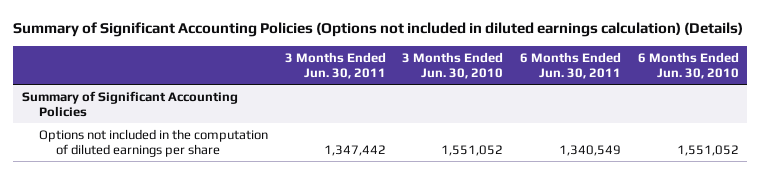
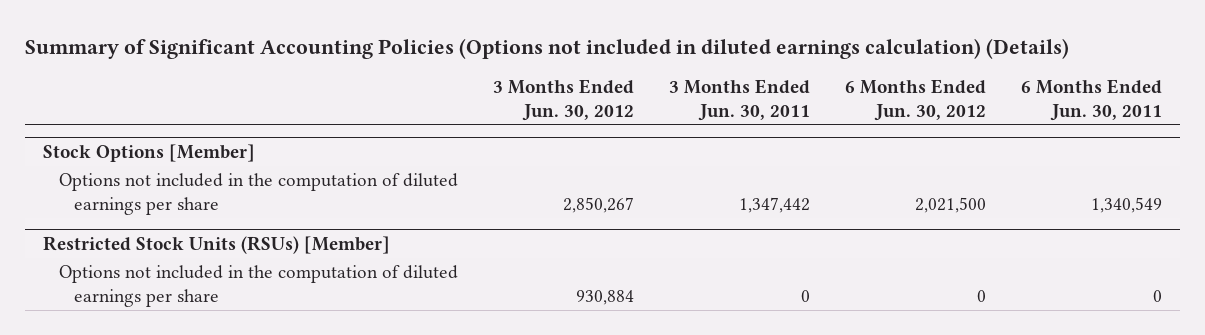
- | 3 Months Ended Jun. 30, 2011 | 3 Months Ended Jun. 30, 2010 | 6 Months Ended Jun. 30, 2011 | 6 Months Ended Jun. 30, 2010
+ | 3 Months Ended Jun. 30, 2012 | 3 Months Ended Jun. 30, 2011 | 6 Months Ended Jun. 30, 2012 | 6 Months Ended Jun. 30, 2011
- Summary of Significant Accounting Policies
+ Stock Options [Member]
+ Restricted Stock Units (RSUs) [Member]
+ Options not included in the computation of diluted earnings per share | 930,884 | 0 | 0 | 0

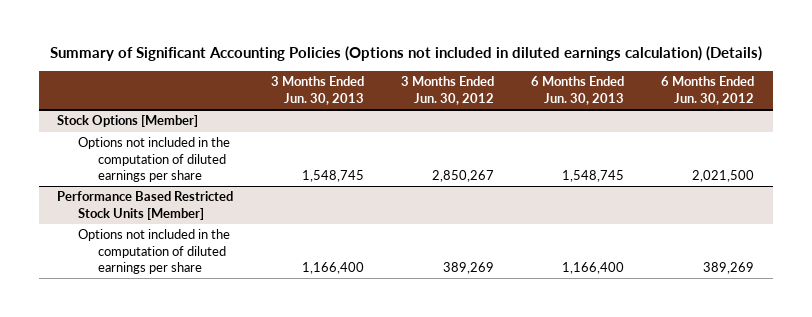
- | 3 Months Ended Jun. 30, 2012 | 3 Months Ended Jun. 30, 2011 | 6 Months Ended Jun. 30, 2012 | 6 Months Ended Jun. 30, 2011
+ | 3 Months Ended Jun. 30, 2013 | 3 Months Ended Jun. 30, 2012 | 6 Months Ended Jun. 30, 2013 | 6 Months Ended Jun. 30, 2012
- Restricted Stock Units (RSUs) [Member]
- Options not included in the computation of diluted earnings per share | 930,884 | 0 | 0 | 0
+ Performance Based Restricted Stock Units [Member]
+ Options not included in the computation of diluted earnings per share | 1,166,400 | 389,269 | 1,166,400 | 389,269

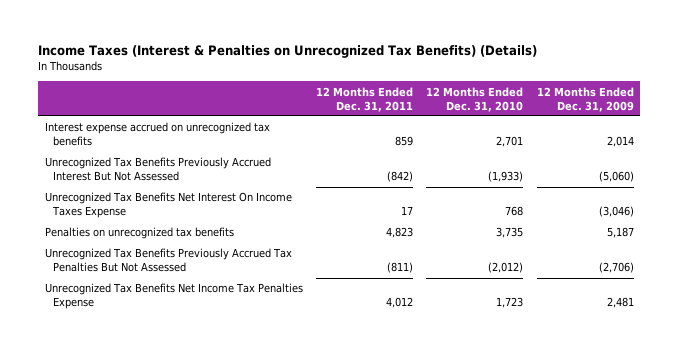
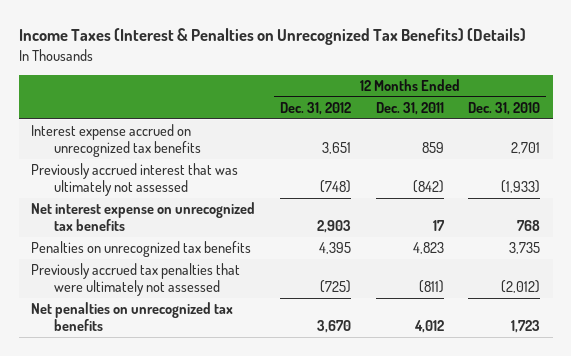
- | 12 Months Ended Dec. 31, 2011 | 12 Months Ended Dec. 31, 2010 | 12 Months Ended Dec. 31, 2009
+ | 12 Months Ended Dec. 31, 2012 | 12 Months Ended Dec. 31, 2011 | 12 Months Ended Dec. 31, 2010
- Unrecognized Tax Benefits Previously Accrued Interest But Not Assessed | (842) | (1,933) | (5,060)
- Unrecognized Tax Benefits Net Interest On Income Taxes Expense | 17 | 768 | (3,046)
+ Previously accrued interest that was ultimately not assessed | (748) | (842) | (1,933)
+ Net interest expense on unrecognized tax benefits | 2,903 | 17 | 768
- Unrecognized Tax Benefits Previously Accrued Tax Penalties But Not Assessed | (811) | (2,012) | (2,706)
- Unrecognized Tax Benefits Net Income Tax Penalties Expense | 4,012 | 1,723 | 2,481
+ Previously accrued tax penalties that were ultimately not assessed | (725) | (811) | (2,012)
+ Net penalties on unrecognized tax benefits | 3,670 | 4,012 | 1,723

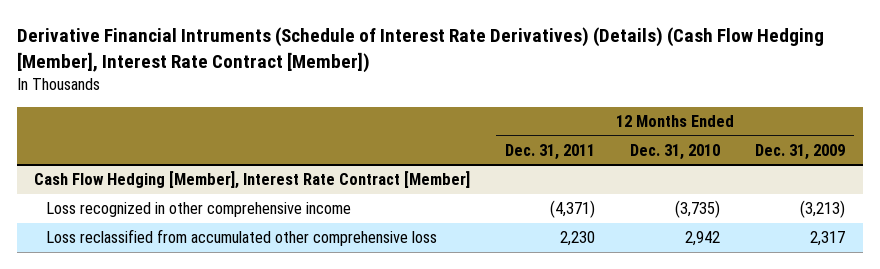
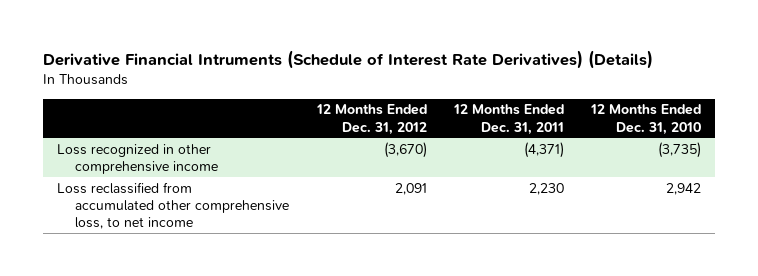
- Derivative Financial Intruments (Schedule of Interest Rate Derivatives) (Details) (Cash Flow Hedging [Member], Interest Rate Contract [Member])
+ Derivative Financial Intruments (Schedule of Interest Rate Derivatives) (Details)
- | 12 Months Ended Dec. 31, 2011 | 12 Months Ended Dec. 31, 2010 | 12 Months Ended Dec. 31, 2009
+ | 12 Months Ended Dec. 31, 2012 | 12 Months Ended Dec. 31, 2011 | 12 Months Ended Dec. 31, 2010
- Cash Flow Hedging [Member], Interest Rate Contract [Member]
- Loss reclassified from accumulated other comprehensive loss | 2,230 | 2,942 | 2,317
+ Loss reclassified from accumulated other comprehensive loss, to net income | 2,091 | 2,230 | 2,942

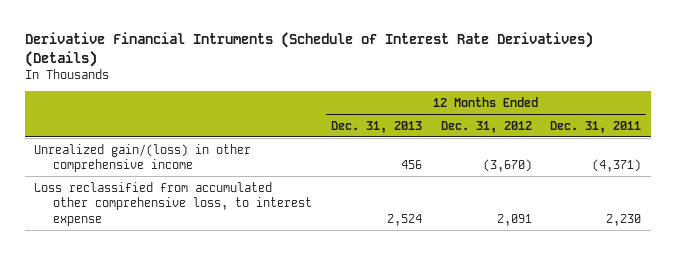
- | 12 Months Ended Dec. 31, 2012 | 12 Months Ended Dec. 31, 2011 | 12 Months Ended Dec. 31, 2010
+ | 12 Months Ended Dec. 31, 2013 | 12 Months Ended Dec. 31, 2012 | 12 Months Ended Dec. 31, 2011
- Loss recognized in other comprehensive income | (3,670) | (4,371) | (3,735)
- Loss reclassified from accumulated other comprehensive loss, to net income | 2,091 | 2,230 | 2,942
+ Unrealized gain/(loss) in other comprehensive income | 456 | (3,670) | (4,371)
+ Loss reclassified from accumulated other comprehensive loss, to interest expense | 2,524 | 2,091 | 2,230

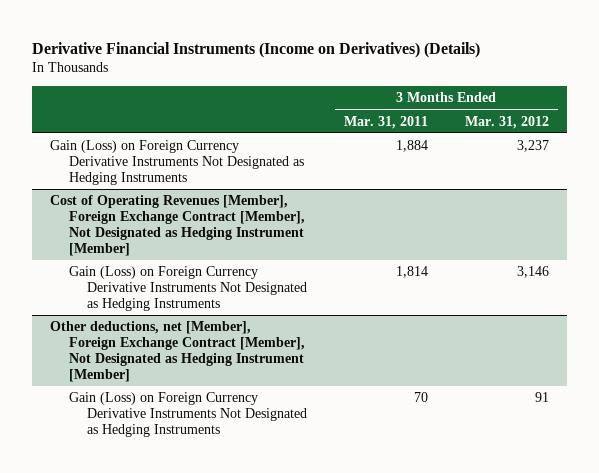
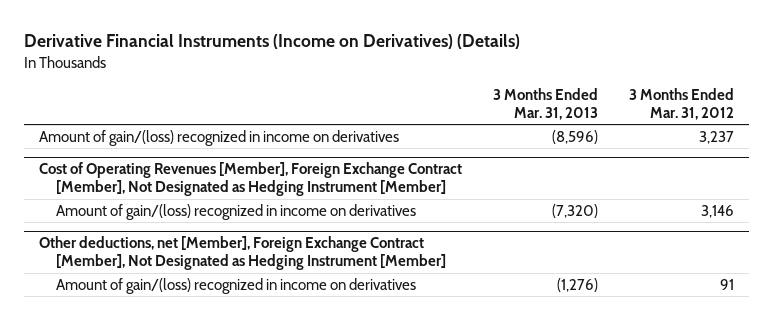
- | 3 Months Ended Mar. 31, 2011 | 3 Months Ended Mar. 31, 2012
+ | 3 Months Ended Mar. 31, 2013 | 3 Months Ended Mar. 31, 2012
- Gain (Loss) on Foreign Currency Derivative Instruments Not Designated as Hedging Instruments | 1,884 | 3,237
+ Amount of gain/(loss) recognized in income on derivatives | (8,596) | 3,237
@ Cost of Operating Revenues [Member], Foreign Exchange Contract [Member], Not Designated as Hedging Instrument [Member]
- Gain (Loss) on Foreign Currency Derivative Instruments Not Designated as Hedging Instruments | 1,814 | 3,146
+ Amount of gain/(loss) recognized in income on derivatives | (7,320) | 3,146
@ Other deductions, net [Member], Foreign Exchange Contract [Member], Not Designated as Hedging Instrument [Member]
- Gain (Loss) on Foreign Currency Derivative Instruments Not Designated as Hedging Instruments | 70 | 91
+ Amount of gain/(loss) recognized in income on derivatives | (1,276) | 91

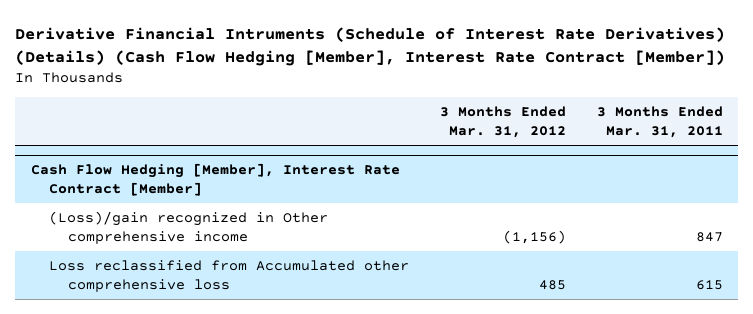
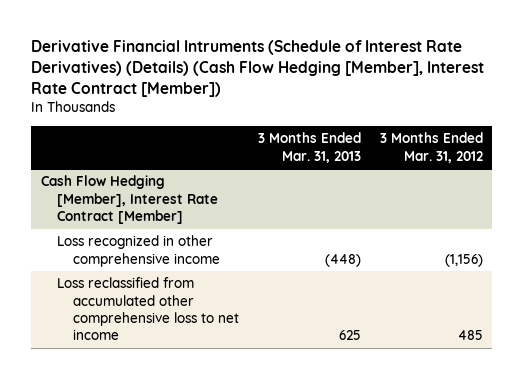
- | 3 Months Ended Mar. 31, 2012 | 3 Months Ended Mar. 31, 2011
+ | 3 Months Ended Mar. 31, 2013 | 3 Months Ended Mar. 31, 2012
@ Cash Flow Hedging [Member], Interest Rate Contract [Member]
- (Loss)/gain recognized in Other comprehensive income | (1,156) | 847
- Loss reclassified from Accumulated other comprehensive loss | 485 | 615
+ Loss recognized in other comprehensive income | (448) | (1,156)
+ Loss reclassified from accumulated other comprehensive loss to net income | 625 | 485

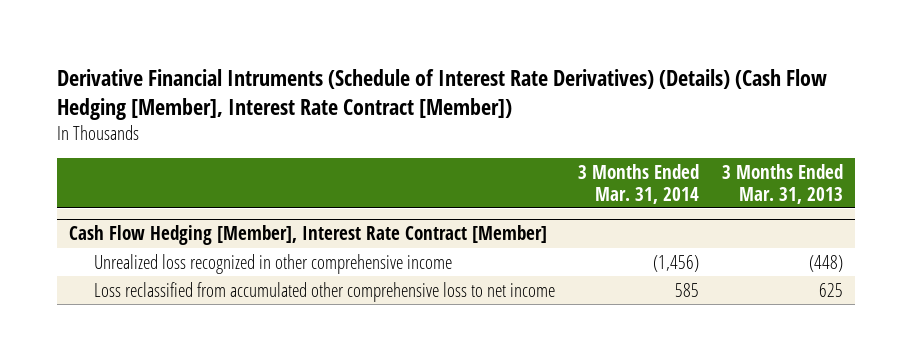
- | 3 Months Ended Mar. 31, 2013 | 3 Months Ended Mar. 31, 2012
+ | 3 Months Ended Mar. 31, 2014 | 3 Months Ended Mar. 31, 2013
@ Cash Flow Hedging [Member], Interest Rate Contract [Member]
- Loss recognized in other comprehensive income | (448) | (1,156)
+ Unrealized loss recognized in other comprehensive income | (1,456) | (448)

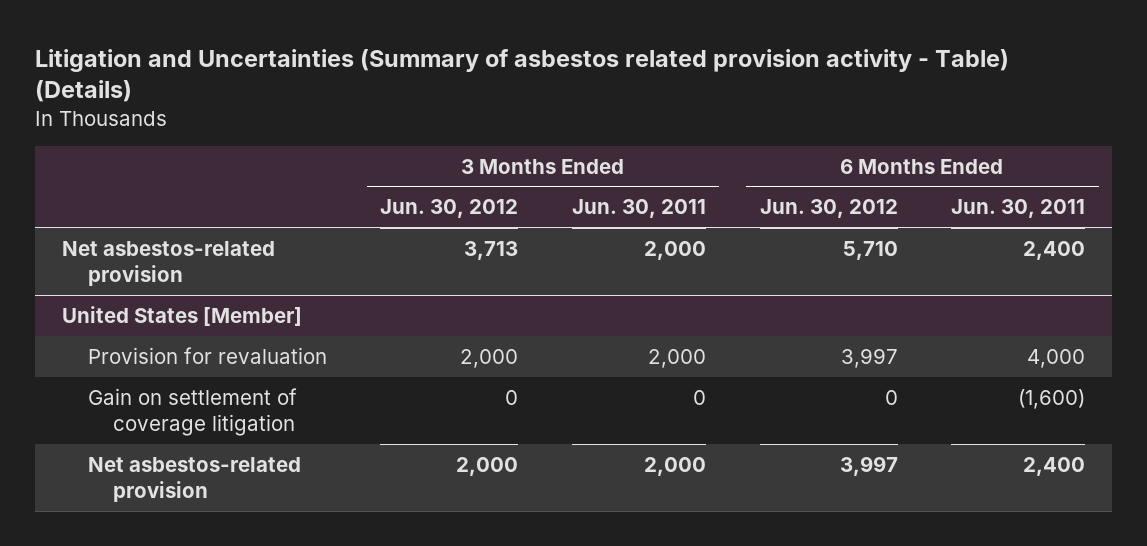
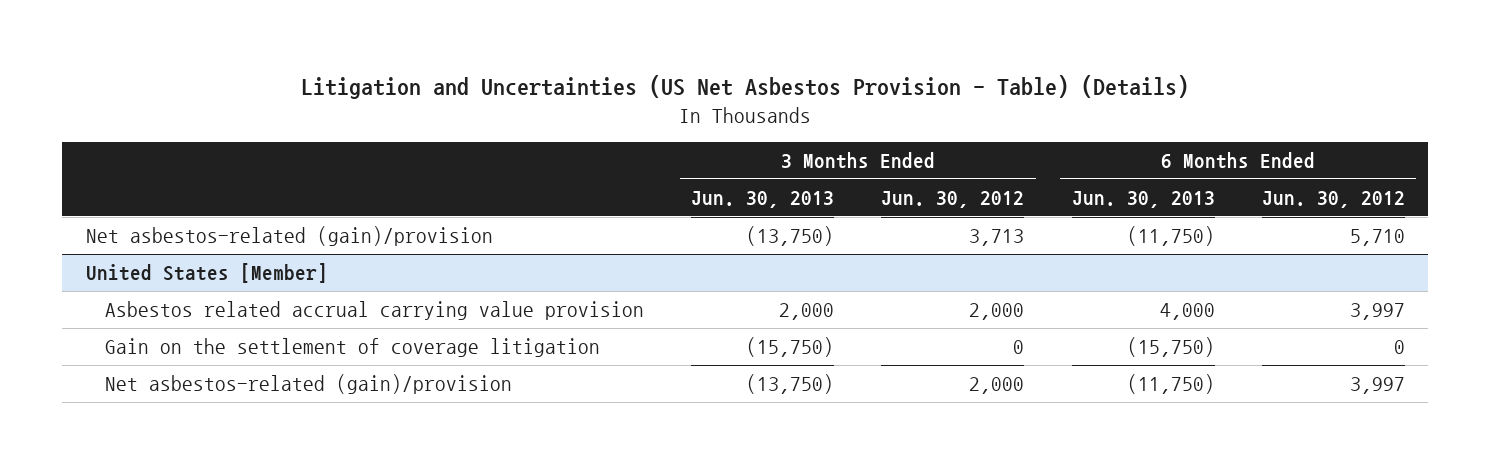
- Litigation and Uncertainties (Summary of asbestos related provision activity - Table) (Details)
+ Litigation and Uncertainties (US Net Asbestos Provision - Table) (Details)
- | 3 Months Ended Jun. 30, 2012 | 3 Months Ended Jun. 30, 2011 | 6 Months Ended Jun. 30, 2012 | 6 Months Ended Jun. 30, 2011
+ | 3 Months Ended Jun. 30, 2013 | 3 Months Ended Jun. 30, 2012 | 6 Months Ended Jun. 30, 2013 | 6 Months Ended Jun. 30, 2012
- Net asbestos-related provision | 3,713 | 2,000 | 5,710 | 2,400
+ Net asbestos-related (gain)/provision | (13,750) | 3,713 | (11,750) | 5,710
@ United States [Member]
- Provision for revaluation | 2,000 | 2,000 | 3,997 | 4,000
- Gain on settlement of coverage litigation | 0 | 0 | 0 | (1,600)
- Net asbestos-related provision | 2,000 | 2,000 | 3,997 | 2,400
+ Asbestos related accrual carrying value provision | 2,000 | 2,000 | 4,000 | 3,997
+ Gain on the settlement of coverage litigation | (15,750) | 0 | (15,750) | 0
+ Net asbestos-related (gain)/provision | (13,750) | 2,000 | (11,750) | 3,997

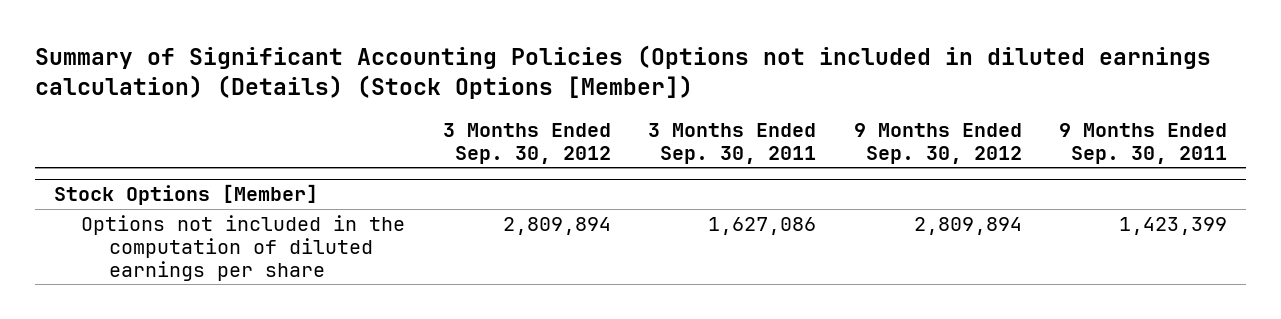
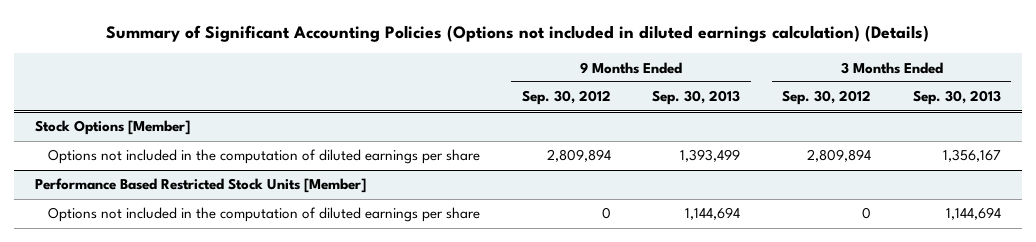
- Summary of Significant Accounting Policies (Options not included in diluted earnings calculation) (Details) (Stock Options [Member])
+ Summary of Significant Accounting Policies (Options not included in diluted earnings calculation) (Details)
- | 3 Months Ended Sep. 30, 2012 | 3 Months Ended Sep. 30, 2011 | 9 Months Ended Sep. 30, 2012 | 9 Months Ended Sep. 30, 2011
+ | 9 Months Ended Sep. 30, 2012 | 9 Months Ended Sep. 30, 2013 | 3 Months Ended Sep. 30, 2012 | 3 Months Ended Sep. 30, 2013
+ Performance Based Restricted Stock Units [Member]
+ Options not included in the computation of diluted earnings per share | 0 | 1,144,694 | 0 | 1,144,694

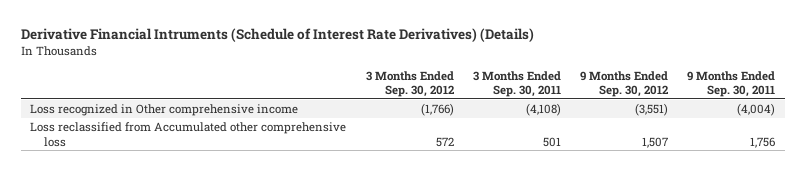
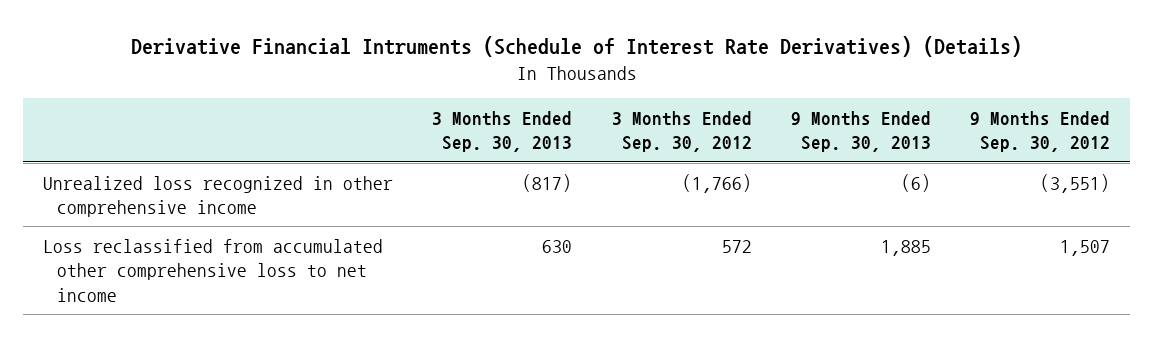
- | 3 Months Ended Sep. 30, 2012 | 3 Months Ended Sep. 30, 2011 | 9 Months Ended Sep. 30, 2012 | 9 Months Ended Sep. 30, 2011
+ | 3 Months Ended Sep. 30, 2013 | 3 Months Ended Sep. 30, 2012 | 9 Months Ended Sep. 30, 2013 | 9 Months Ended Sep. 30, 2012
- Loss recognized in Other comprehensive income | (1,766) | (4,108) | (3,551) | (4,004)
- Loss reclassified from Accumulated other comprehensive loss | 572 | 501 | 1,507 | 1,756
+ Unrealized loss recognized in other comprehensive income | (817) | (1,766) | (6) | (3,551)
+ Loss reclassified from accumulated other comprehensive loss to net income | 630 | 572 | 1,885 | 1,507

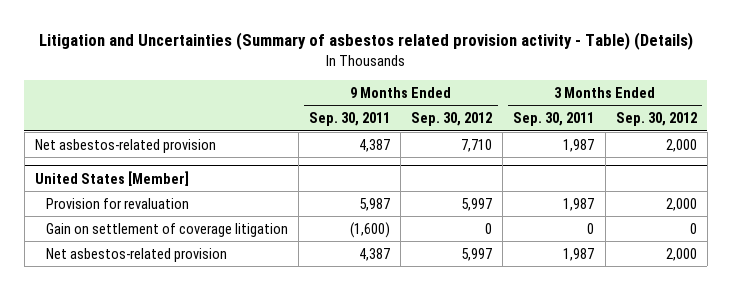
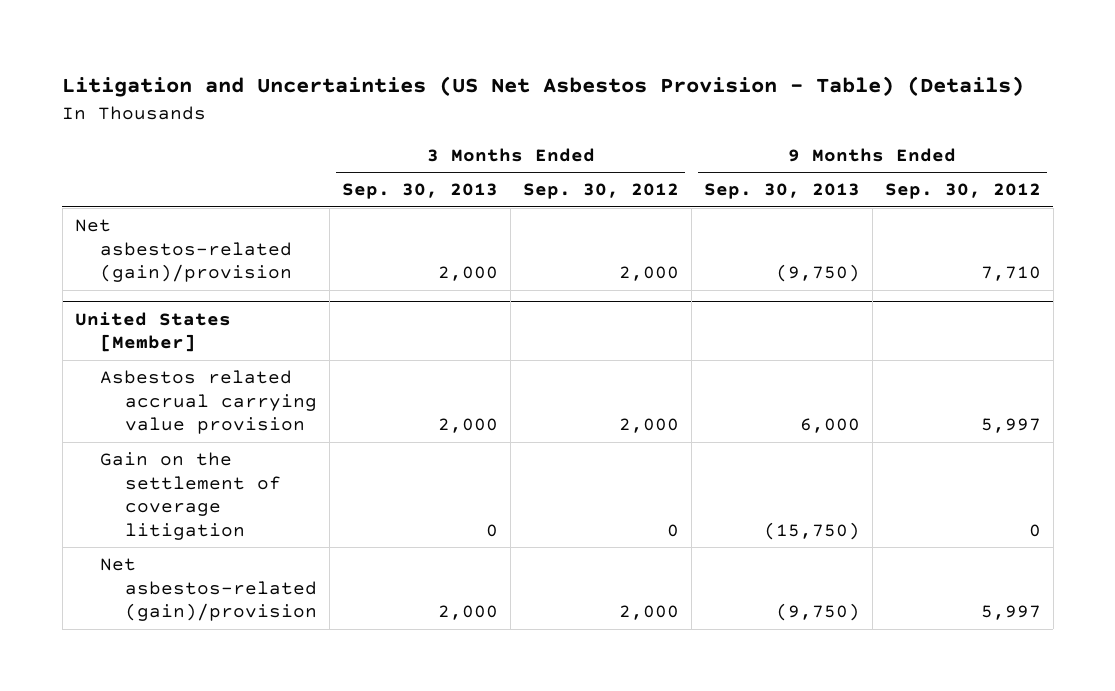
- Litigation and Uncertainties (Summary of asbestos related provision activity - Table) (Details)
+ Litigation and Uncertainties (US Net Asbestos Provision - Table) (Details)
- | 9 Months Ended Sep. 30, 2011 | 9 Months Ended Sep. 30, 2012 | 3 Months Ended Sep. 30, 2011 | 3 Months Ended Sep. 30, 2012
+ | 3 Months Ended Sep. 30, 2013 | 3 Months Ended Sep. 30, 2012 | 9 Months Ended Sep. 30, 2013 | 9 Months Ended Sep. 30, 2012
- Net asbestos-related provision | 4,387 | 7,710 | 1,987 | 2,000
+ Net asbestos-related (gain)/provision | 2,000 | 2,000 | (9,750) | 7,710
@ United States [Member]
- Provision for revaluation | 5,987 | 5,997 | 1,987 | 2,000
- Gain on settlement of coverage litigation | (1,600) | 0 | 0 | 0
- Net asbestos-related provision | 4,387 | 5,997 | 1,987 | 2,000
+ Asbestos related accrual carrying value provision | 2,000 | 2,000 | 6,000 | 5,997
+ Gain on the settlement of coverage litigation | 0 | 0 | (15,750) | 0
+ Net asbestos-related (gain)/provision | 2,000 | 2,000 | (9,750) | 5,997

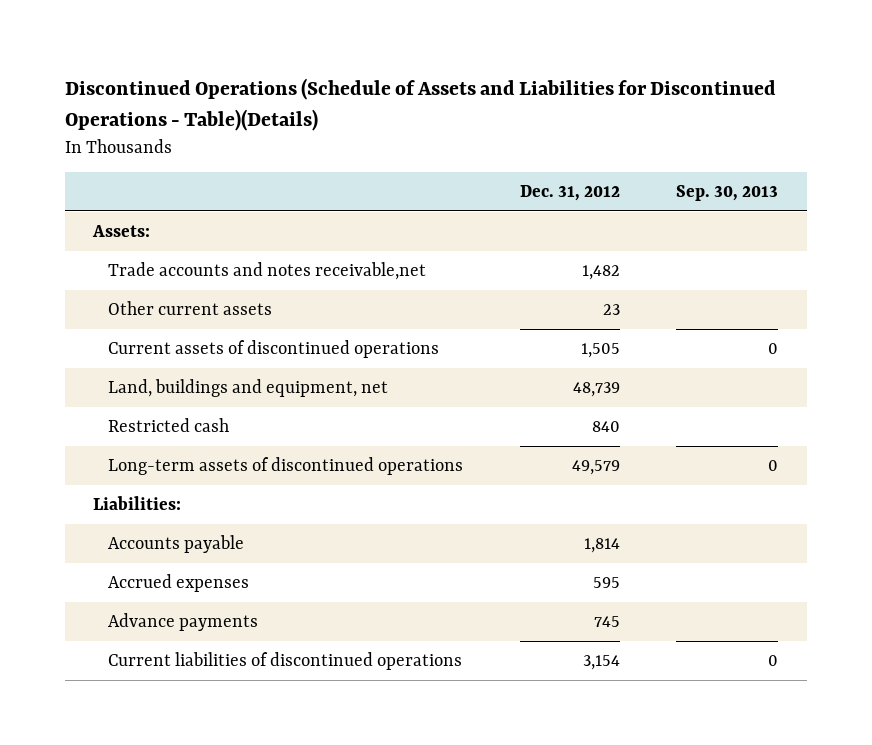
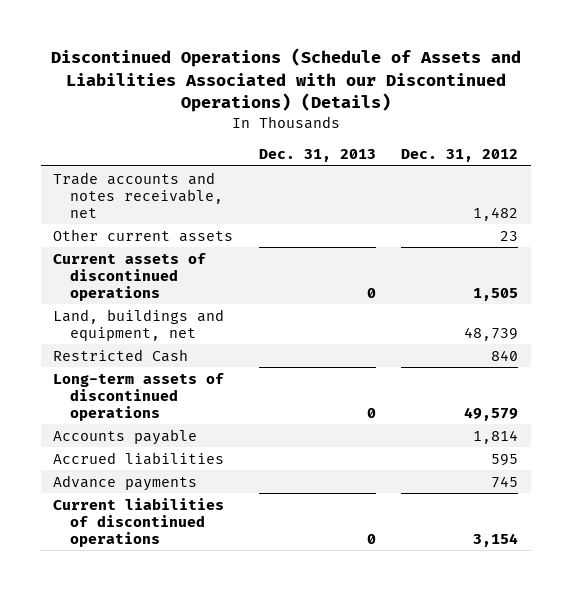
- Discontinued Operations (Schedule of Assets and Liabilities for Discontinued Operations - Table)(Details)
+ Discontinued Operations (Schedule of Assets and Liabilities Associated with our Discontinued Operations) (Details)
- | Dec. 31, 2012 | Sep. 30, 2013
+ | Dec. 31, 2013 | Dec. 31, 2012
- Assets:
- Trade accounts and notes receivable,net | 1,482 |
+ Trade accounts and notes receivable, net | | 1,482
- Restricted cash | 840 |
+ Restricted Cash | | 840
- Liabilities:
- Accrued expenses | 595 |
+ Accrued liabilities | | 595

